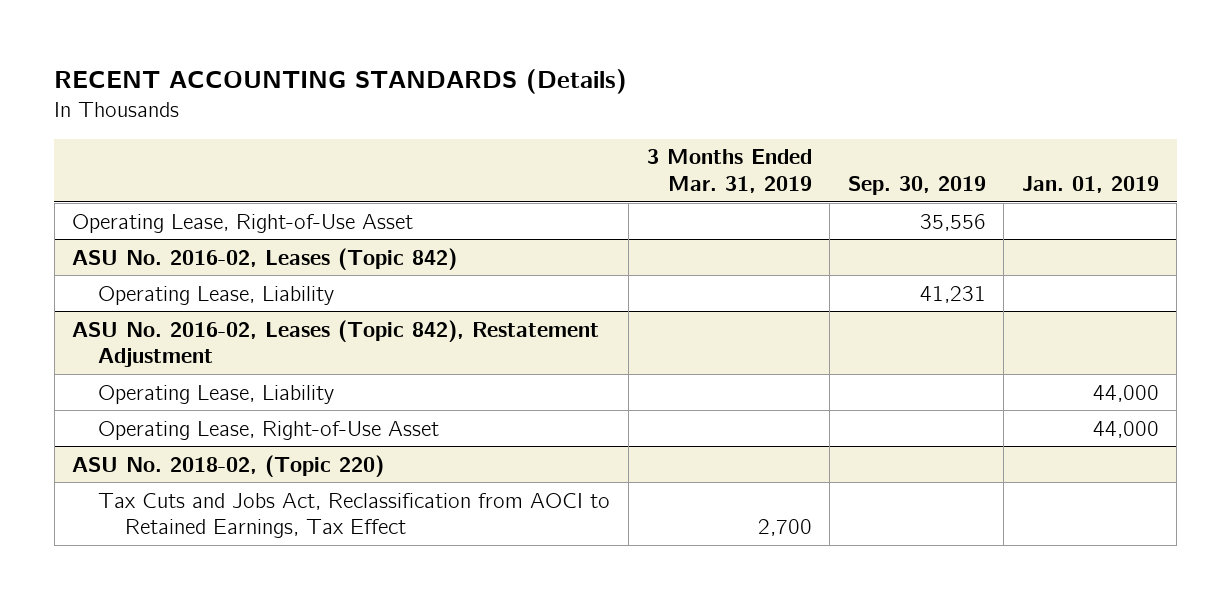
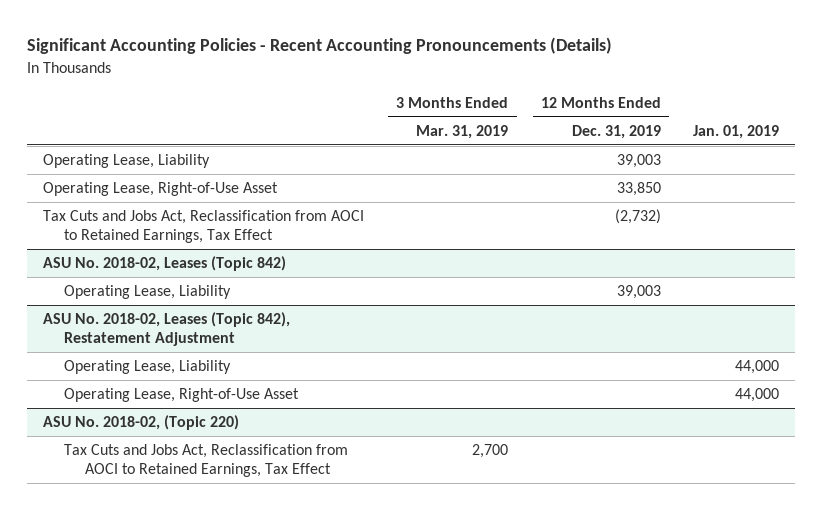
- RECENT ACCOUNTING STANDARDS (Details)
+ Significant Accounting Policies - Recent Accounting Pronouncements (Details)
- | 3 Months Ended Mar. 31, 2019 | Sep. 30, 2019 | Jan. 01, 2019
+ | 3 Months Ended Mar. 31, 2019 | 12 Months Ended Dec. 31, 2019 | Jan. 01, 2019
+ Operating Lease, Liability | | 39,003 |
- ASU No. 2016-02, Leases (Topic 842)
+ Tax Cuts and Jobs Act, Reclassification from AOCI to Retained Earnings, Tax Effect | | (2,732) |
+ ASU No. 2018-02, Leases (Topic 842)
- ASU No. 2016-02, Leases (Topic 842), Restatement Adjustment
+ ASU No. 2018-02, Leases (Topic 842), Restatement Adjustment

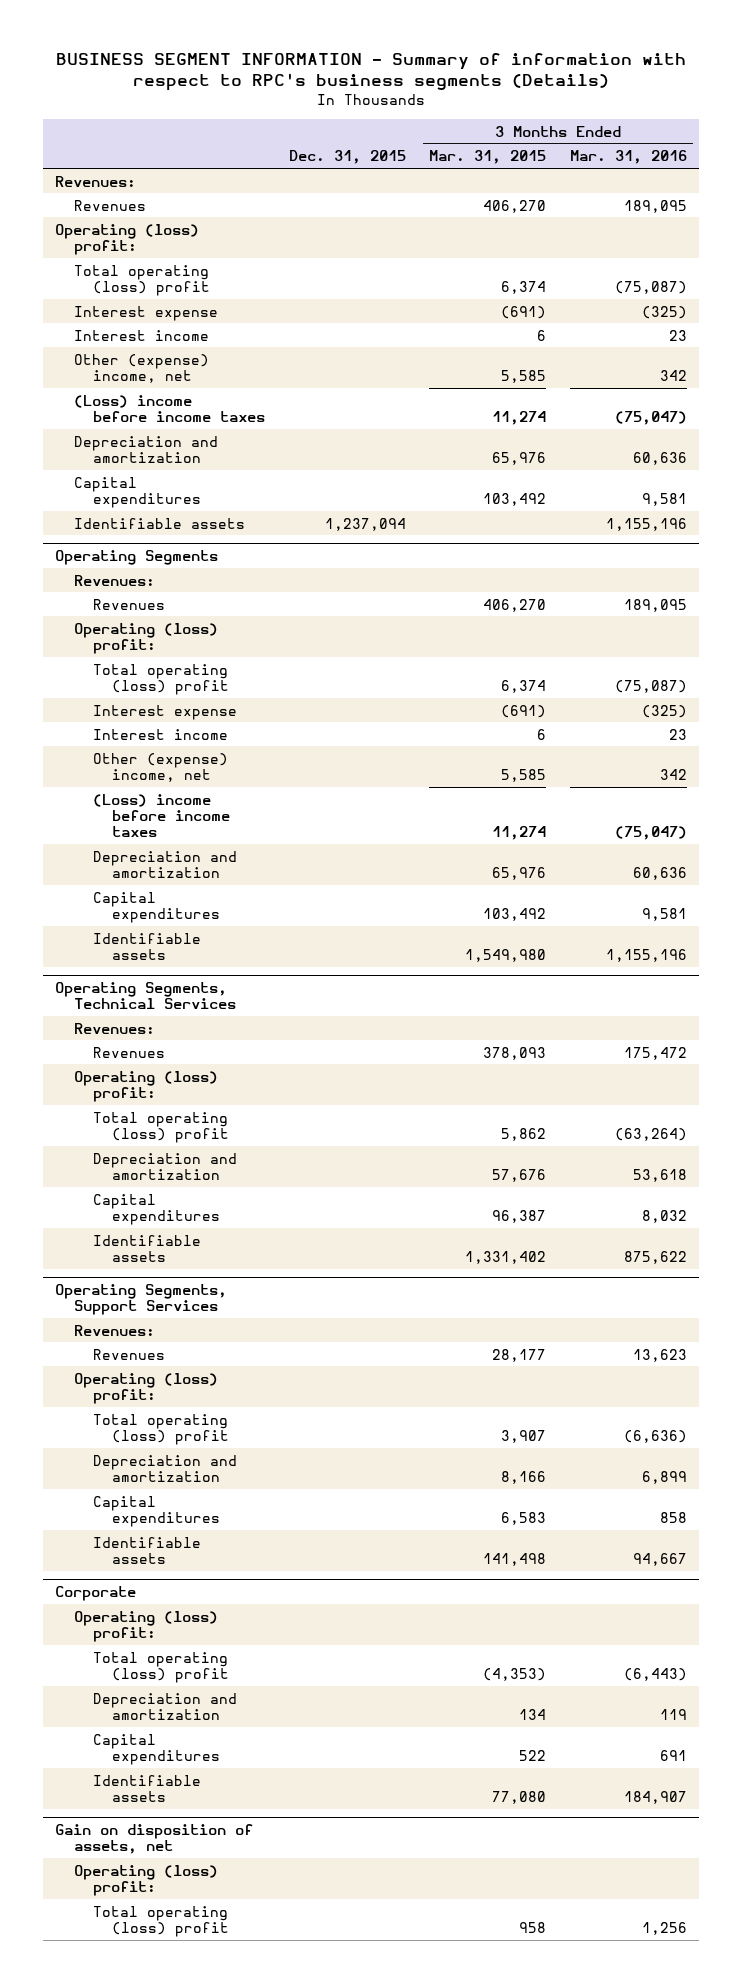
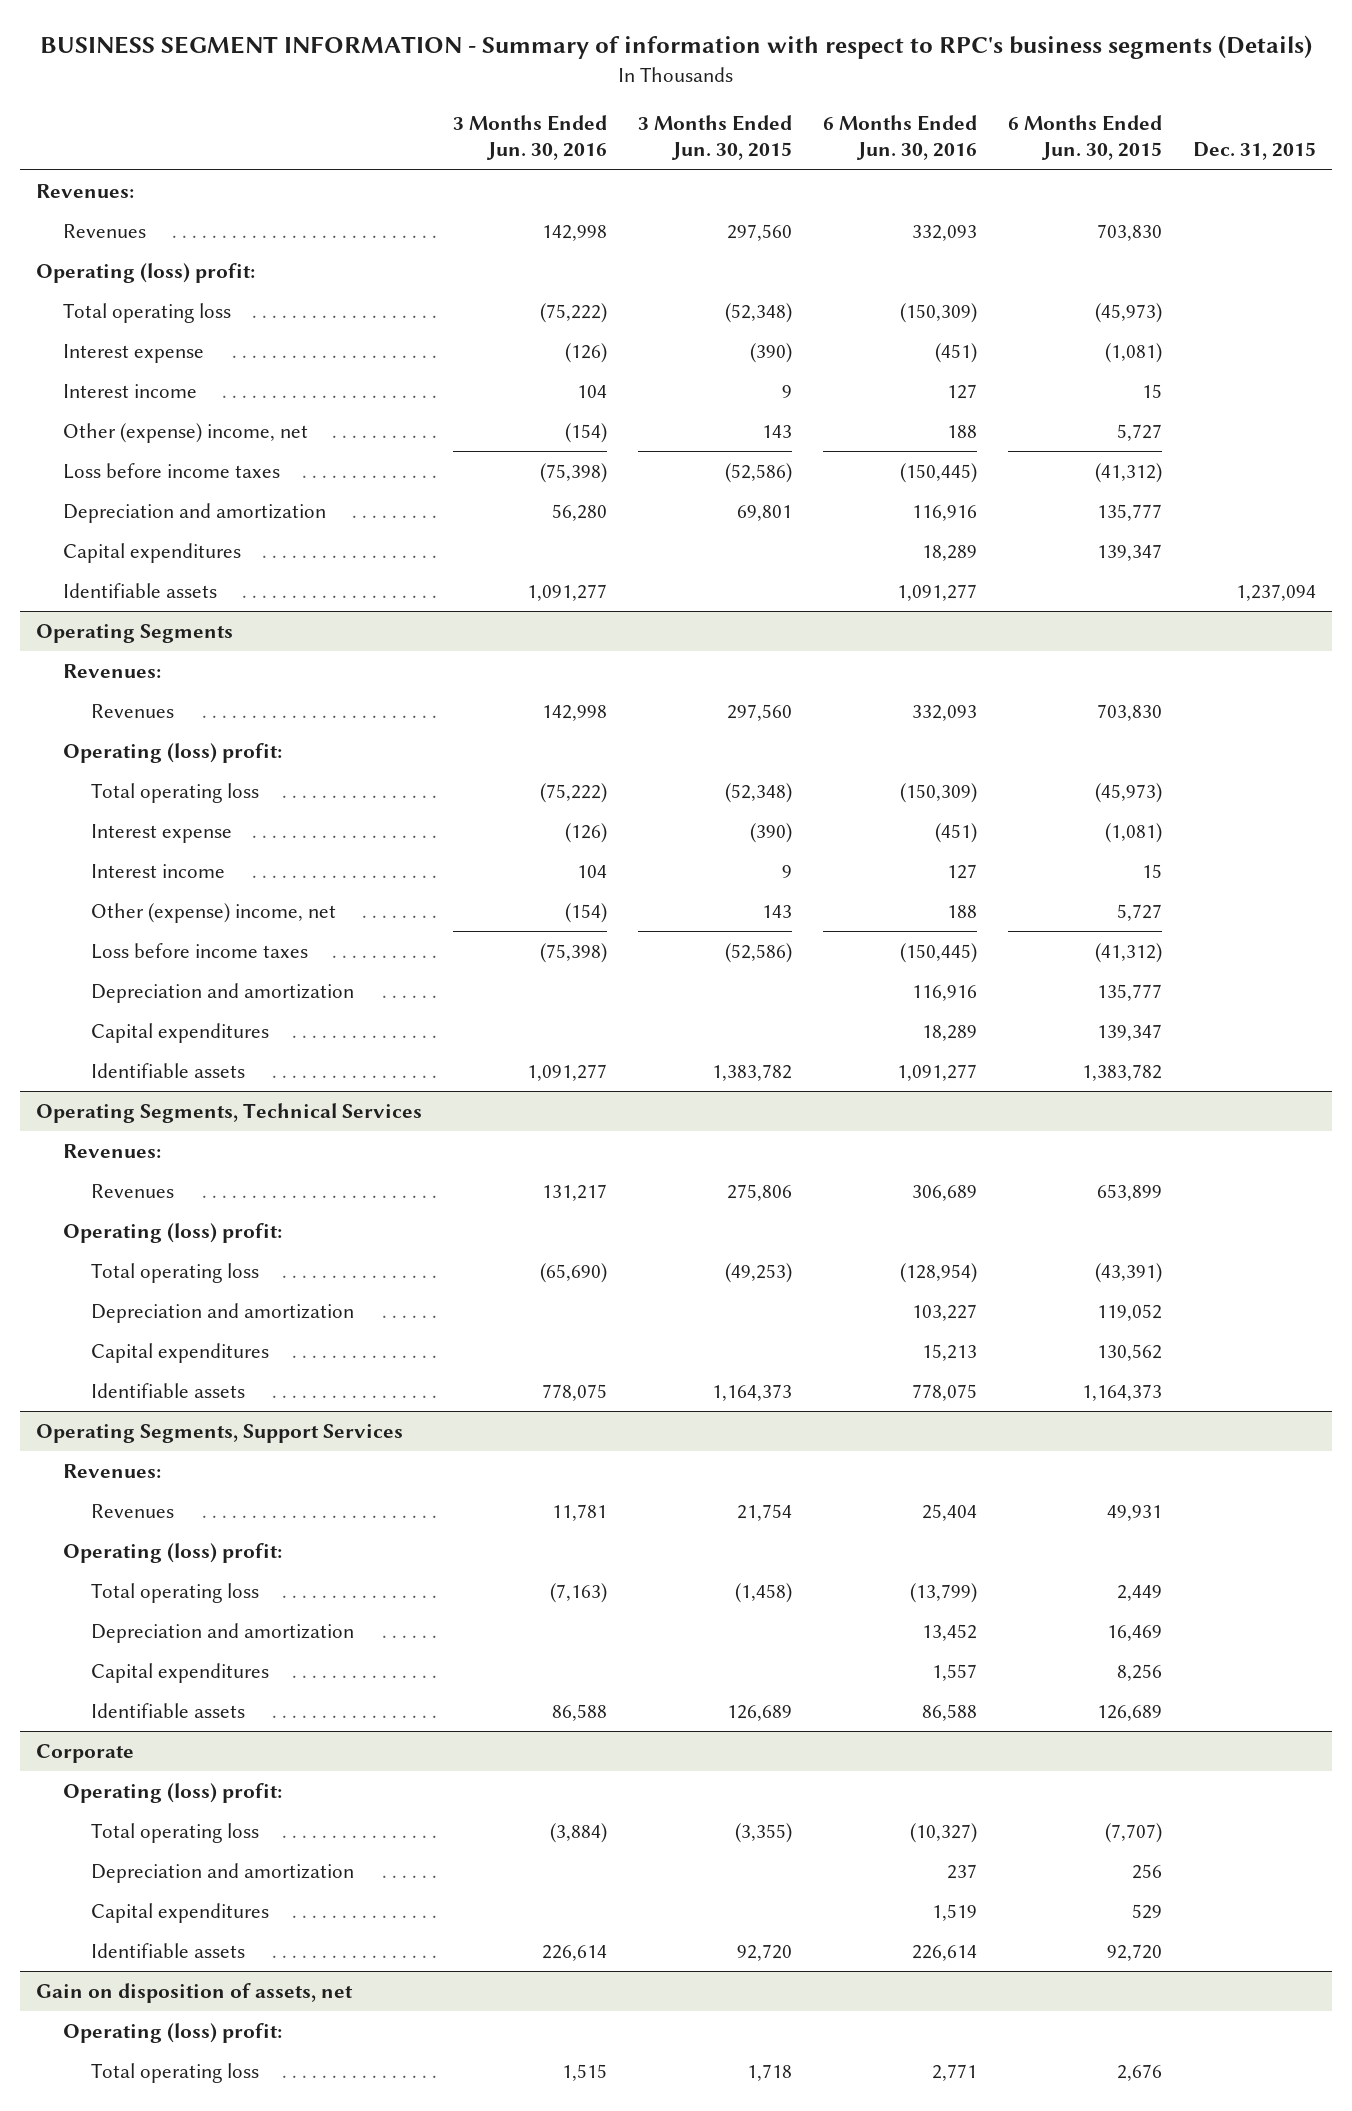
- | Dec. 31, 2015 | 3 Months Ended Mar. 31, 2015 | 3 Months Ended Mar. 31, 2016
+ | 3 Months Ended Jun. 30, 2016 | 3 Months Ended Jun. 30, 2015 | 6 Months Ended Jun. 30, 2016 | 6 Months Ended Jun. 30, 2015 | Dec. 31, 2015
- Total operating (loss) profit | | 6,374 | (75,087)
+ Total operating loss | (75,222) | (52,348) | (150,309) | (45,973) |
- (Loss) income before income taxes | | 11,274 | (75,047)
+ Loss before income taxes | (75,398) | (52,586) | (150,445) | (41,312) |
@ Operating Segments
- Total operating (loss) profit | | 6,374 | (75,087)
+ Total operating loss | (75,222) | (52,348) | (150,309) | (45,973) |
- (Loss) income before income taxes | | 11,274 | (75,047)
+ Loss before income taxes | (75,398) | (52,586) | (150,445) | (41,312) |
@ Operating Segments, Technical Services
- Total operating (loss) profit | | 5,862 | (63,264)
+ Total operating loss | (65,690) | (49,253) | (128,954) | (43,391) |
@ Operating Segments, Support Services
- Total operating (loss) profit | | 3,907 | (6,636)
+ Total operating loss | (7,163) | (1,458) | (13,799) | 2,449 |
@ Corporate
- Total operating (loss) profit | | (4,353) | (6,443)
+ Total operating loss | (3,884) | (3,355) | (10,327) | (7,707) |
@ Gain on disposition of assets, net
- Total operating (loss) profit | | 958 | 1,256
+ Total operating loss | 1,515 | 1,718 | 2,771 | 2,676 |

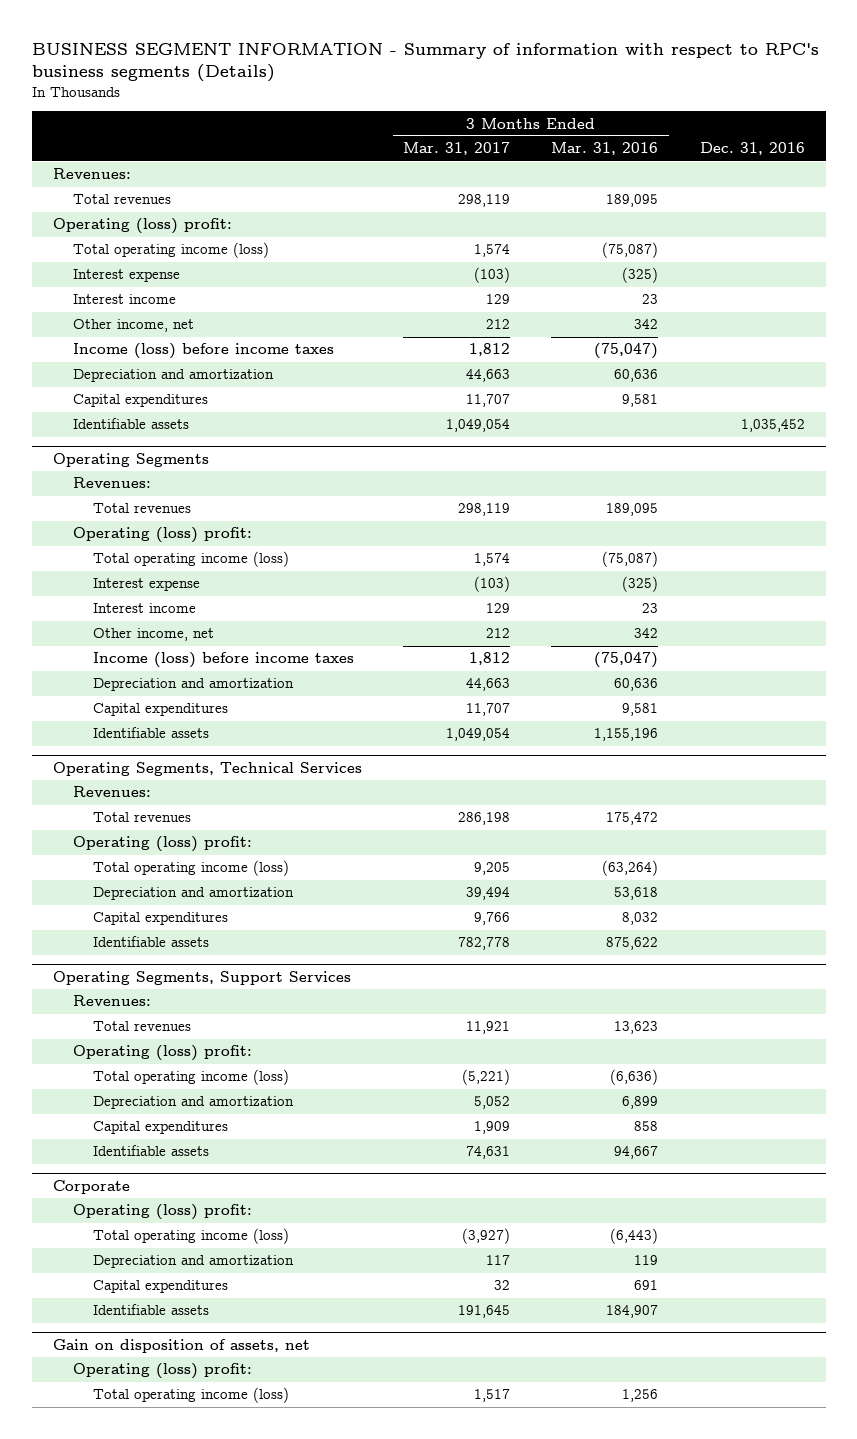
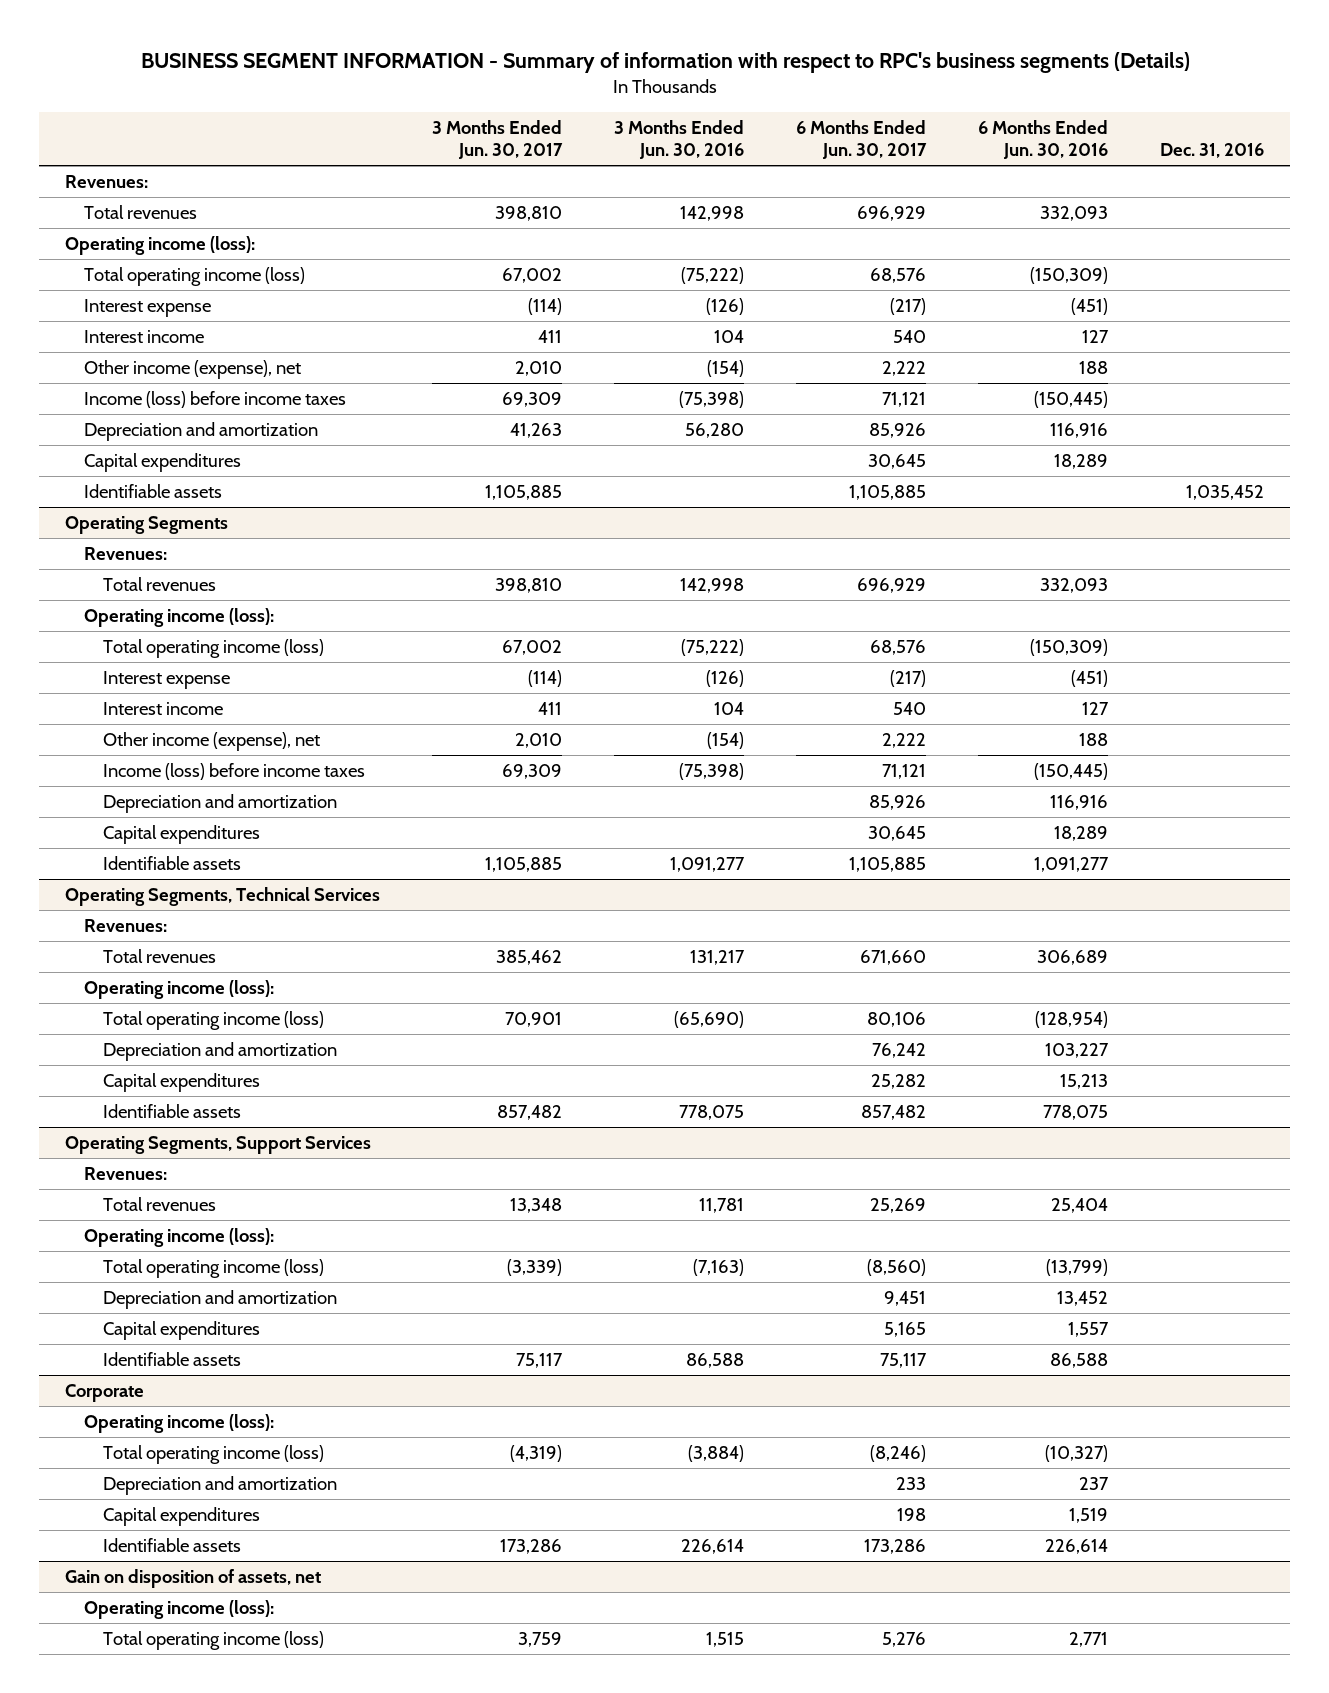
- | 3 Months Ended Mar. 31, 2017 | 3 Months Ended Mar. 31, 2016 | Dec. 31, 2016
+ | 3 Months Ended Jun. 30, 2017 | 3 Months Ended Jun. 30, 2016 | 6 Months Ended Jun. 30, 2017 | 6 Months Ended Jun. 30, 2016 | Dec. 31, 2016
- Operating (loss) profit:
+ Operating income (loss):
- Other income, net | 212 | 342 |
+ Other income (expense), net | 2,010 | (154) | 2,222 | 188 |
@ Operating Segments
- Operating (loss) profit:
+ Operating income (loss):
- Other income, net | 212 | 342 |
+ Other income (expense), net | 2,010 | (154) | 2,222 | 188 |
@ Operating Segments, Technical Services
- Operating (loss) profit:
+ Operating income (loss):
@ Operating Segments, Support Services
- Operating (loss) profit:
+ Operating income (loss):
@ Corporate
- Operating (loss) profit:
+ Operating income (loss):
@ Gain on disposition of assets, net
- Operating (loss) profit:
+ Operating income (loss):

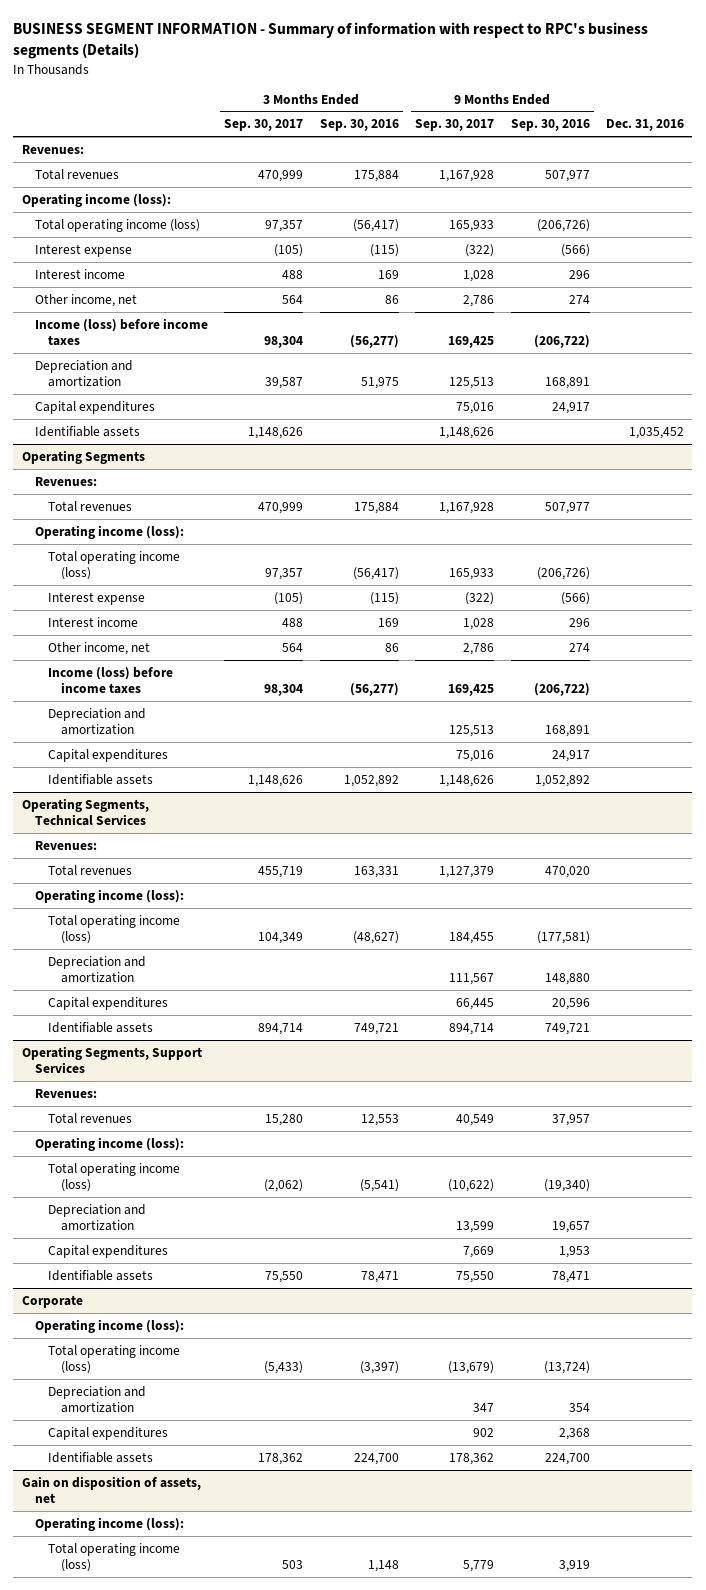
- | 3 Months Ended Jun. 30, 2017 | 3 Months Ended Jun. 30, 2016 | 6 Months Ended Jun. 30, 2017 | 6 Months Ended Jun. 30, 2016 | Dec. 31, 2016
+ | 3 Months Ended Sep. 30, 2017 | 3 Months Ended Sep. 30, 2016 | 9 Months Ended Sep. 30, 2017 | 9 Months Ended Sep. 30, 2016 | Dec. 31, 2016
- Other income (expense), net | 2,010 | (154) | 2,222 | 188 |
+ Other income, net | 564 | 86 | 2,786 | 274 |
@ Operating Segments
- Other income (expense), net | 2,010 | (154) | 2,222 | 188 |
+ Other income, net | 564 | 86 | 2,786 | 274 |

